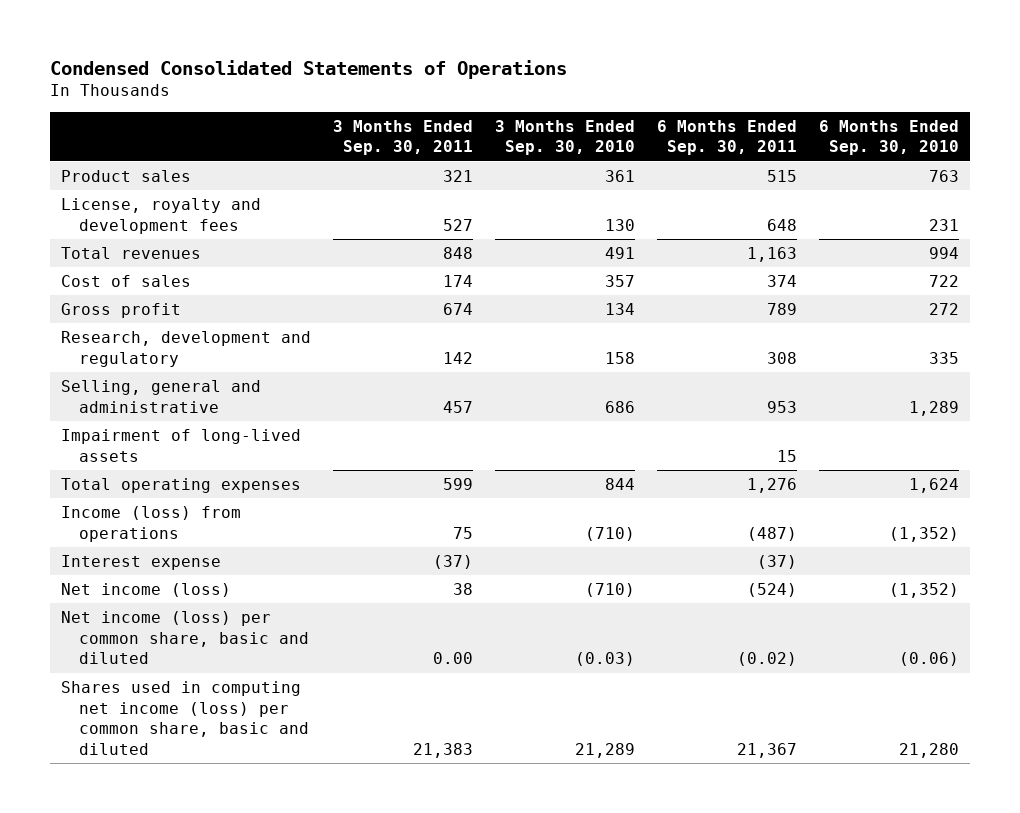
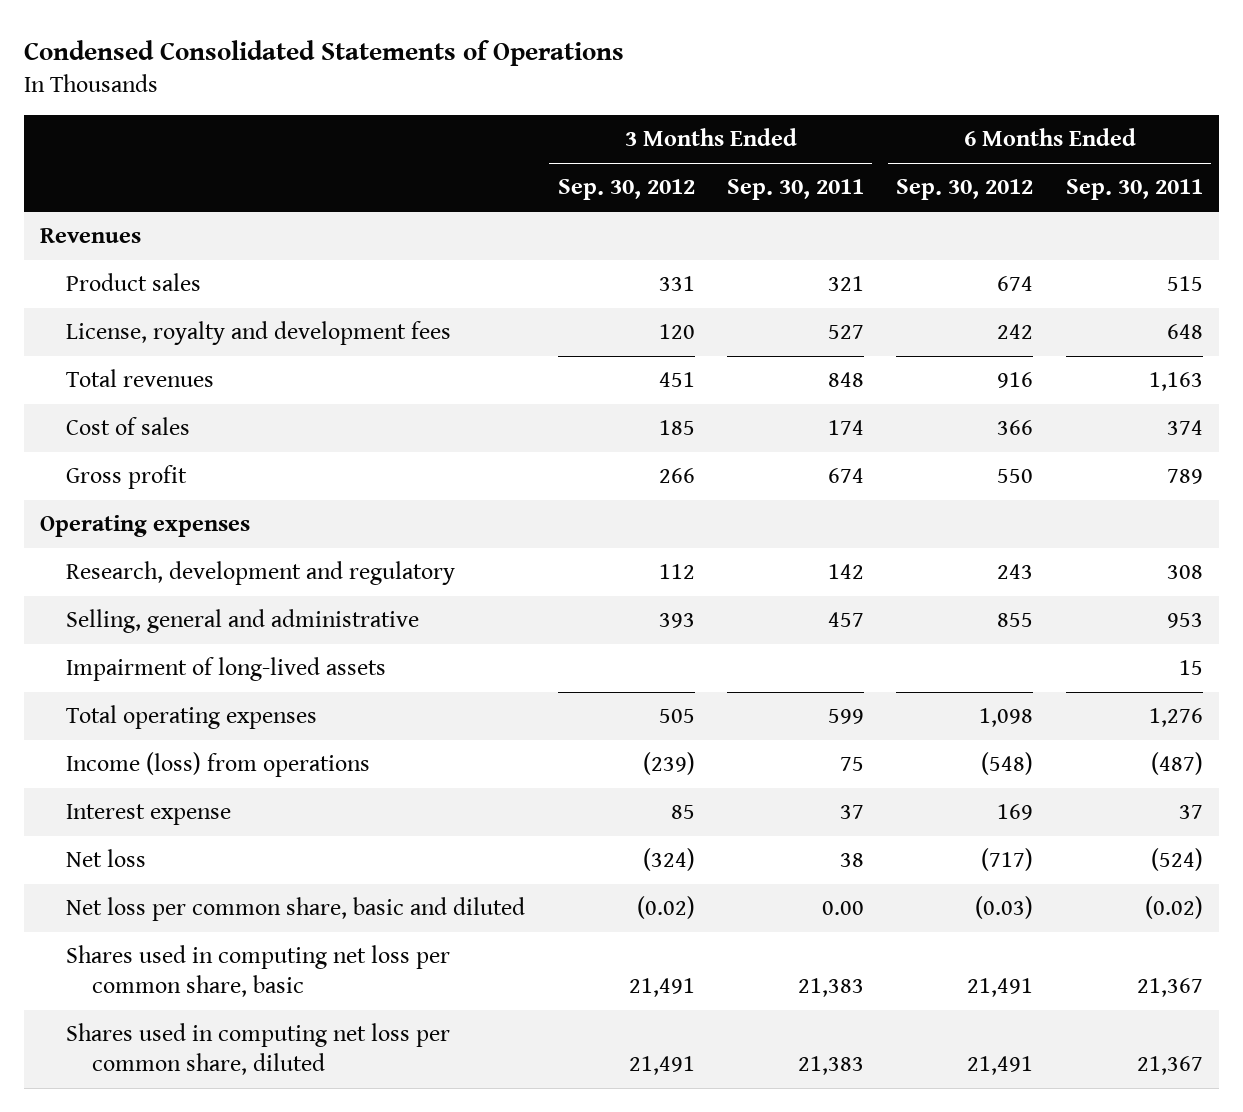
- | 3 Months Ended Sep. 30, 2011 | 3 Months Ended Sep. 30, 2010 | 6 Months Ended Sep. 30, 2011 | 6 Months Ended Sep. 30, 2010
+ | 3 Months Ended Sep. 30, 2012 | 3 Months Ended Sep. 30, 2011 | 6 Months Ended Sep. 30, 2012 | 6 Months Ended Sep. 30, 2011
+ Revenues
+ Operating expenses
- Interest expense | (37) | | (37) |
- Net income (loss) | 38 | (710) | (524) | (1,352)
- Net income (loss) per common share, basic and diluted | 0.00 | (0.03) | (0.02) | (0.06)
- Shares used in computing net income (loss) per common share, basic and diluted | 21,383 | 21,289 | 21,367 | 21,280
+ Interest expense | 85 | 37 | 169 | 37
+ Net loss | (324) | 38 | (717) | (524)
+ Net loss per common share, basic and diluted | (0.02) | 0.00 | (0.03) | (0.02)
+ Shares used in computing net loss per common share, basic | 21,491 | 21,383 | 21,491 | 21,367
+ Shares used in computing net loss per common share, diluted | 21,491 | 21,383 | 21,491 | 21,367

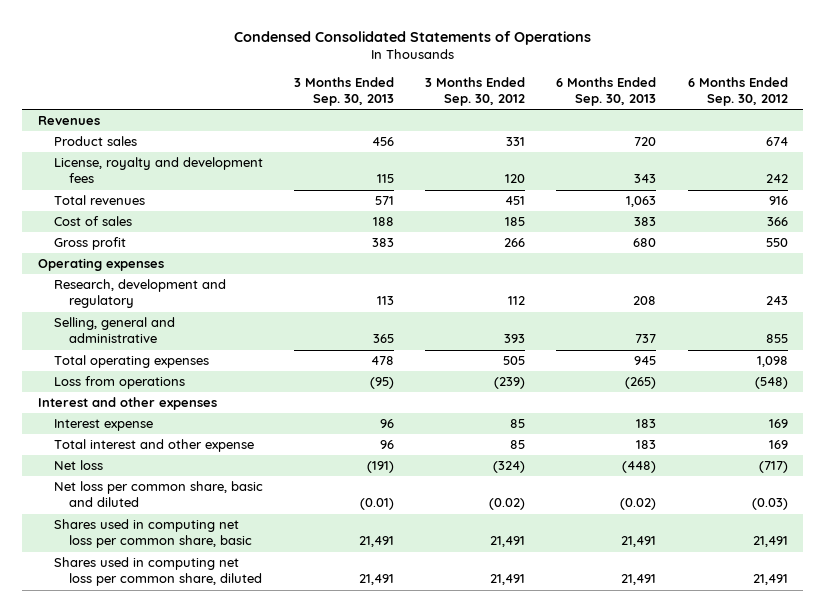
- | 3 Months Ended Sep. 30, 2012 | 3 Months Ended Sep. 30, 2011 | 6 Months Ended Sep. 30, 2012 | 6 Months Ended Sep. 30, 2011
+ | 3 Months Ended Sep. 30, 2013 | 3 Months Ended Sep. 30, 2012 | 6 Months Ended Sep. 30, 2013 | 6 Months Ended Sep. 30, 2012
- Impairment of long-lived assets | | | | 15
- Income (loss) from operations | (239) | 75 | (548) | (487)
+ Loss from operations | (95) | (239) | (265) | (548)
+ Interest and other expenses
+ Total interest and other expense | 96 | 85 | 183 | 169

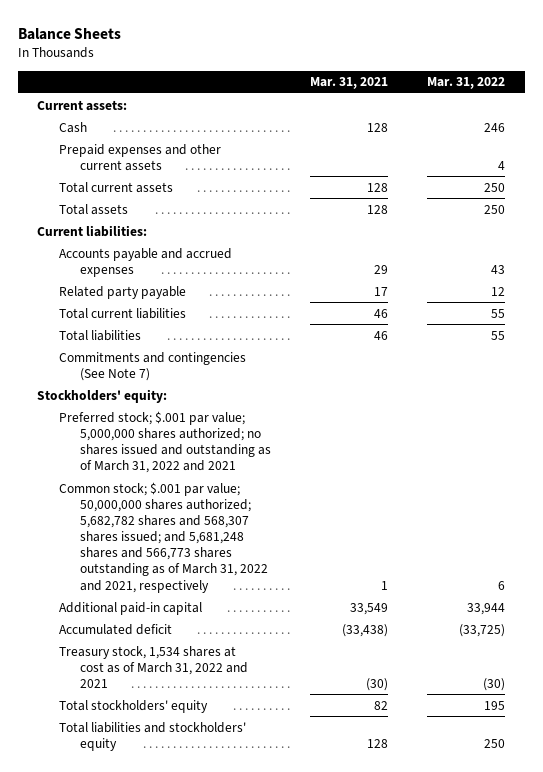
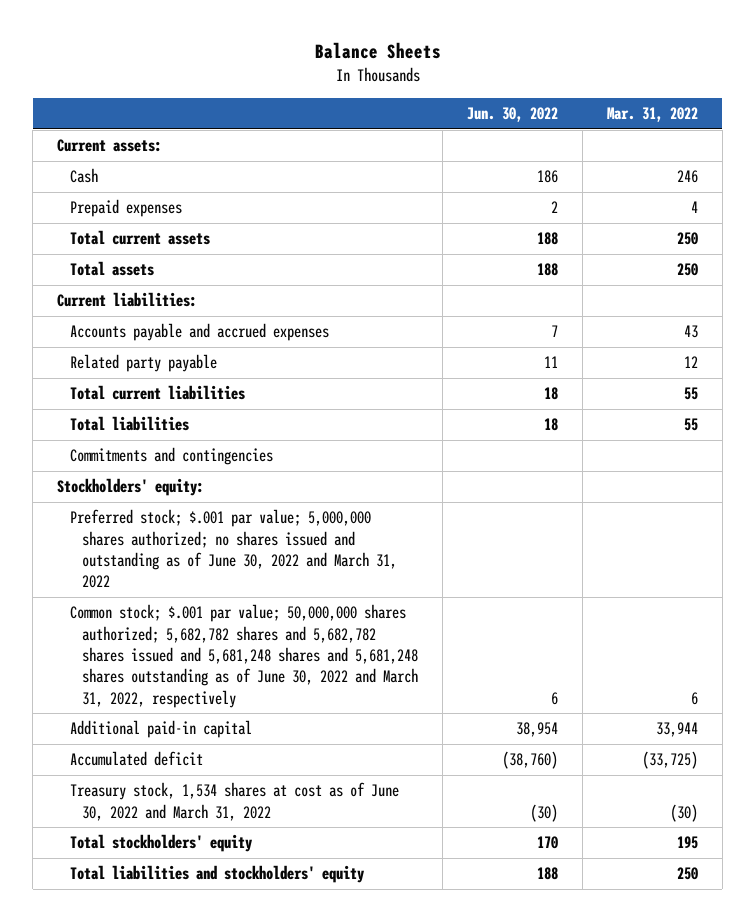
- | Mar. 31, 2021 | Mar. 31, 2022
+ | Jun. 30, 2022 | Mar. 31, 2022
- Prepaid expenses and other current assets | | 4
+ Prepaid expenses | 2 | 4
- Commitments and contingencies (See Note 7)
+ Commitments and contingencies
- Preferred stock; $.001 par value; 5,000,000 shares authorized; no shares issued and outstanding as of March 31, 2022 and 2021
- Common stock; $.001 par value; 50,000,000 shares authorized; 5,682,782 shares and 568,307 shares issued; and 5,681,248 shares and 566,773 shares outstanding as of March 31, 2022 and 2021, respectively | 1 | 6
+ Preferred stock; $.001 par value; 5,000,000 shares authorized; no shares issued and outstanding as of June 30, 2022 and March 31, 2022
+ Common stock; $.001 par value; 50,000,000 shares authorized; 5,682,782 shares and 5,682,782 shares issued and 5,681,248 shares and 5,681,248 shares outstanding as of June 30, 2022 and March 31, 2022, respectively | 6 | 6
- Treasury stock, 1,534 shares at cost as of March 31, 2022 and 2021 | (30) | (30)
+ Treasury stock, 1,534 shares at cost as of June 30, 2022 and March 31, 2022 | (30) | (30)

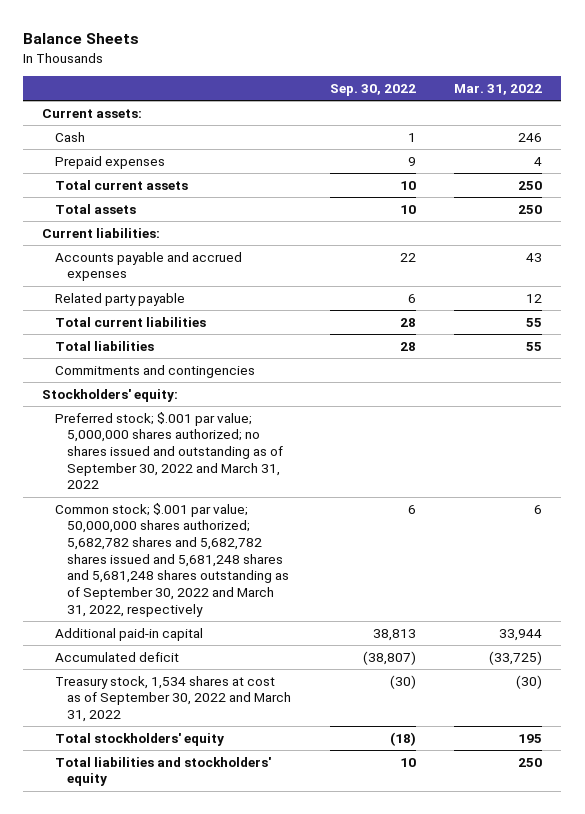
- | Jun. 30, 2022 | Mar. 31, 2022
+ | Sep. 30, 2022 | Mar. 31, 2022
- Preferred stock; $.001 par value; 5,000,000 shares authorized; no shares issued and outstanding as of June 30, 2022 and March 31, 2022
- Common stock; $.001 par value; 50,000,000 shares authorized; 5,682,782 shares and 5,682,782 shares issued and 5,681,248 shares and 5,681,248 shares outstanding as of June 30, 2022 and March 31, 2022, respectively | 6 | 6
+ Preferred stock; $.001 par value; 5,000,000 shares authorized; no shares issued and outstanding as of September 30, 2022 and March 31, 2022
+ Common stock; $.001 par value; 50,000,000 shares authorized; 5,682,782 shares and 5,682,782 shares issued and 5,681,248 shares and 5,681,248 shares outstanding as of September 30, 2022 and March 31, 2022, respectively | 6 | 6
- Treasury stock, 1,534 shares at cost as of June 30, 2022 and March 31, 2022 | (30) | (30)
+ Treasury stock, 1,534 shares at cost as of September 30, 2022 and March 31, 2022 | (30) | (30)

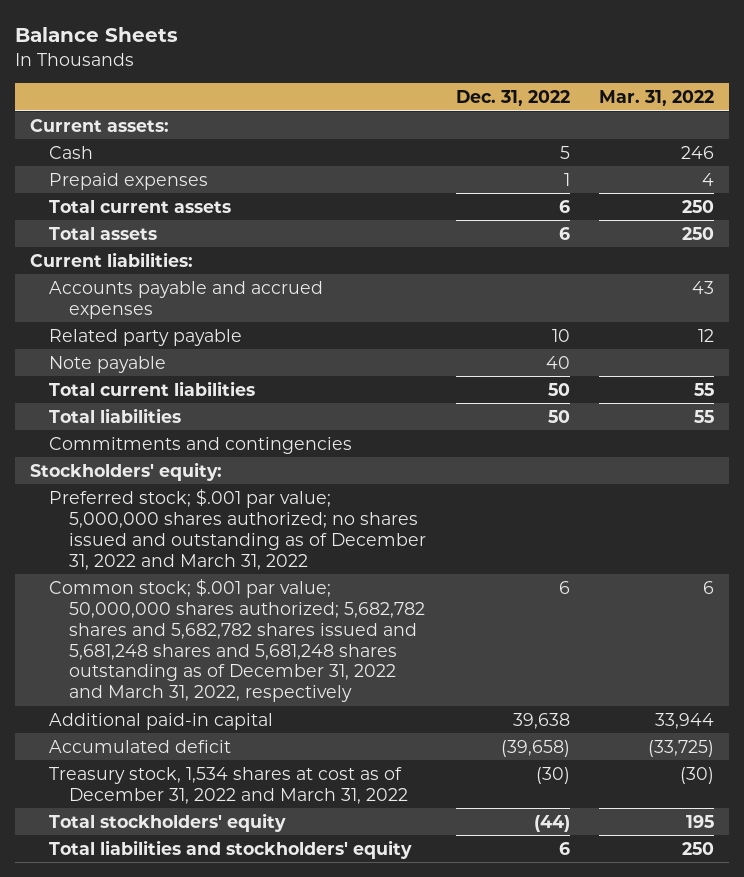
- | Sep. 30, 2022 | Mar. 31, 2022
+ | Dec. 31, 2022 | Mar. 31, 2022
+ Note payable | 40 |
- Preferred stock; $.001 par value; 5,000,000 shares authorized; no shares issued and outstanding as of September 30, 2022 and March 31, 2022
- Common stock; $.001 par value; 50,000,000 shares authorized; 5,682,782 shares and 5,682,782 shares issued and 5,681,248 shares and 5,681,248 shares outstanding as of September 30, 2022 and March 31, 2022, respectively | 6 | 6
+ Preferred stock; $.001 par value; 5,000,000 shares authorized; no shares issued and outstanding as of December 31, 2022 and March 31, 2022
+ Common stock; $.001 par value; 50,000,000 shares authorized; 5,682,782 shares and 5,682,782 shares issued and 5,681,248 shares and 5,681,248 shares outstanding as of December 31, 2022 and March 31, 2022, respectively | 6 | 6
- Treasury stock, 1,534 shares at cost as of September 30, 2022 and March 31, 2022 | (30) | (30)
+ Treasury stock, 1,534 shares at cost as of December 31, 2022 and March 31, 2022 | (30) | (30)

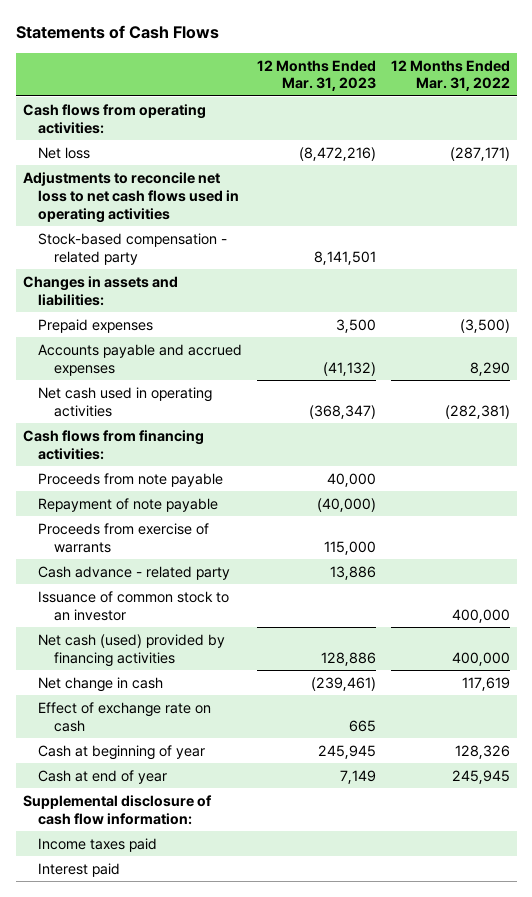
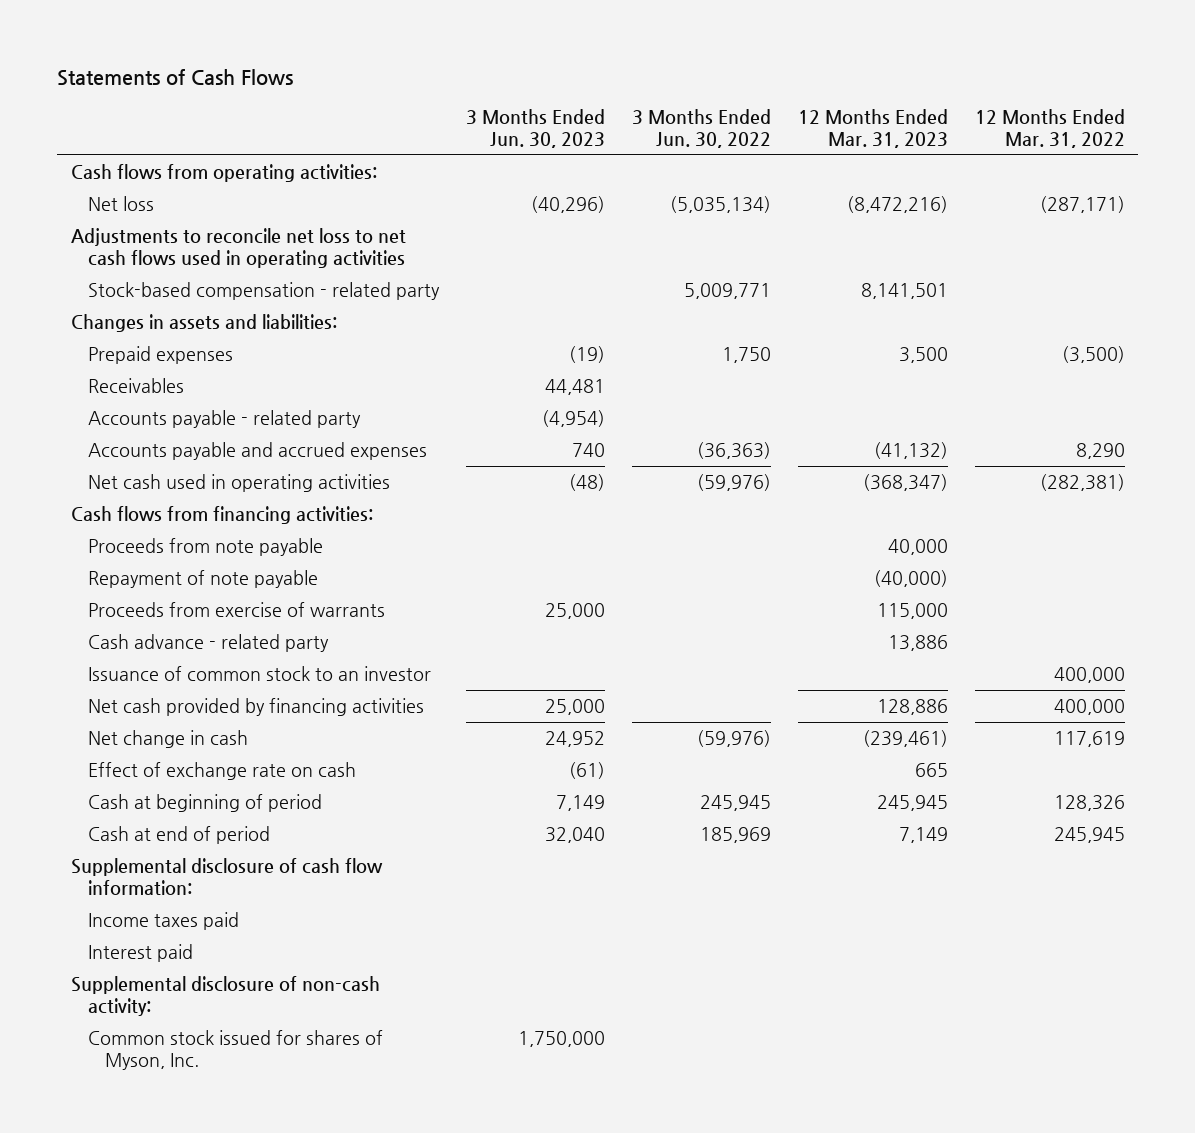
- | 12 Months Ended Mar. 31, 2023 | 12 Months Ended Mar. 31, 2022
+ | 3 Months Ended Jun. 30, 2023 | 3 Months Ended Jun. 30, 2022 | 12 Months Ended Mar. 31, 2023 | 12 Months Ended Mar. 31, 2022
+ Receivables | 44,481 | | |
+ Accounts payable - related party | (4,954) | | |
- Net cash (used) provided by financing activities | 128,886 | 400,000
+ Net cash provided by financing activities | 25,000 | | 128,886 | 400,000
- Cash at beginning of year | 245,945 | 128,326
- Cash at end of year | 7,149 | 245,945
+ Cash at beginning of period | 7,149 | 245,945 | 245,945 | 128,326
+ Cash at end of period | 32,040 | 185,969 | 7,149 | 245,945
+ Supplemental disclosure of non-cash activity:
+ Common stock issued for shares of Myson, Inc. | 1,750,000 | | |

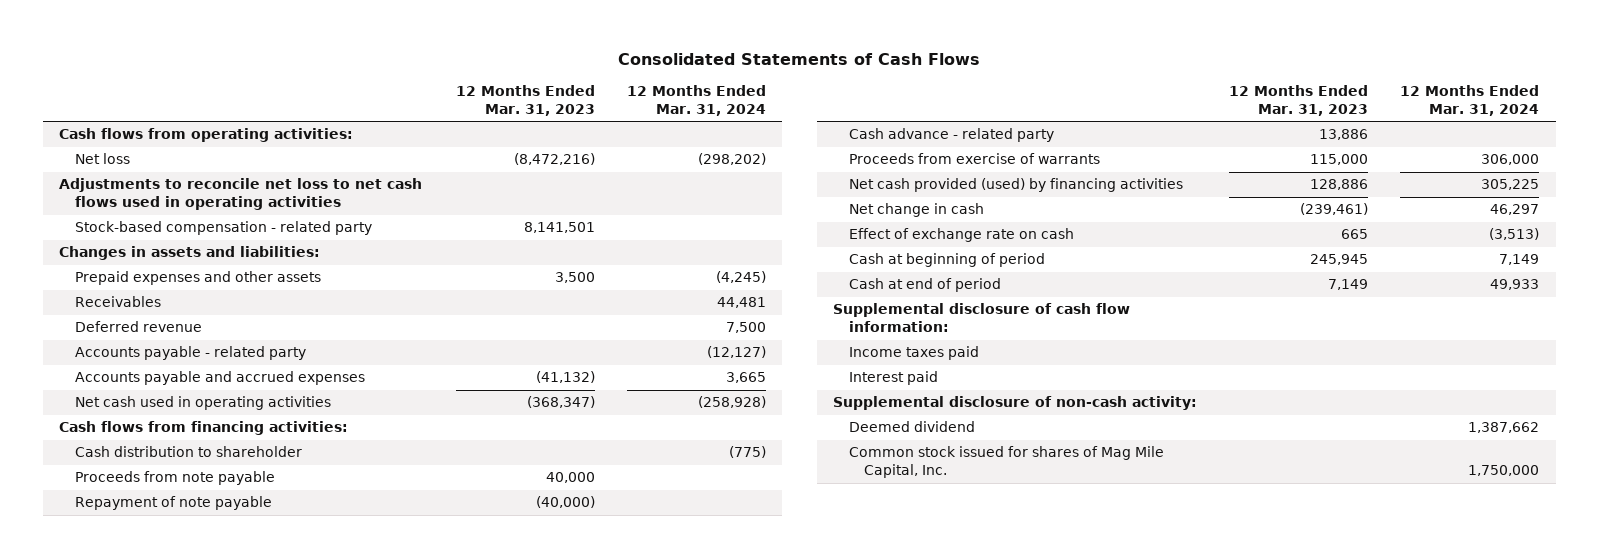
- Statements of Cash Flows
+ Consolidated Statements of Cash Flows
- | 3 Months Ended Jun. 30, 2023 | 3 Months Ended Jun. 30, 2022 | 12 Months Ended Mar. 31, 2023 | 12 Months Ended Mar. 31, 2022
+ | 12 Months Ended Mar. 31, 2023 | 12 Months Ended Mar. 31, 2024
- Prepaid expenses | (19) | 1,750 | 3,500 | (3,500)
+ Prepaid expenses and other assets | 3,500 | (4,245)
+ Deferred revenue | | 7,500
+ Cash distribution to shareholder | | (775)
- Issuance of common stock to an investor | | | | 400,000
- Net cash provided by financing activities | 25,000 | | 128,886 | 400,000
moved down: Proceeds from exercise of warrants | 115,000 | 306,000
+ Net cash provided (used) by financing activities | 128,886 | 305,225
- Common stock issued for shares of Myson, Inc. | 1,750,000 | | |
+ Deemed dividend | | 1,387,662
+ Common stock issued for shares of Mag Mile Capital, Inc. | | 1,750,000

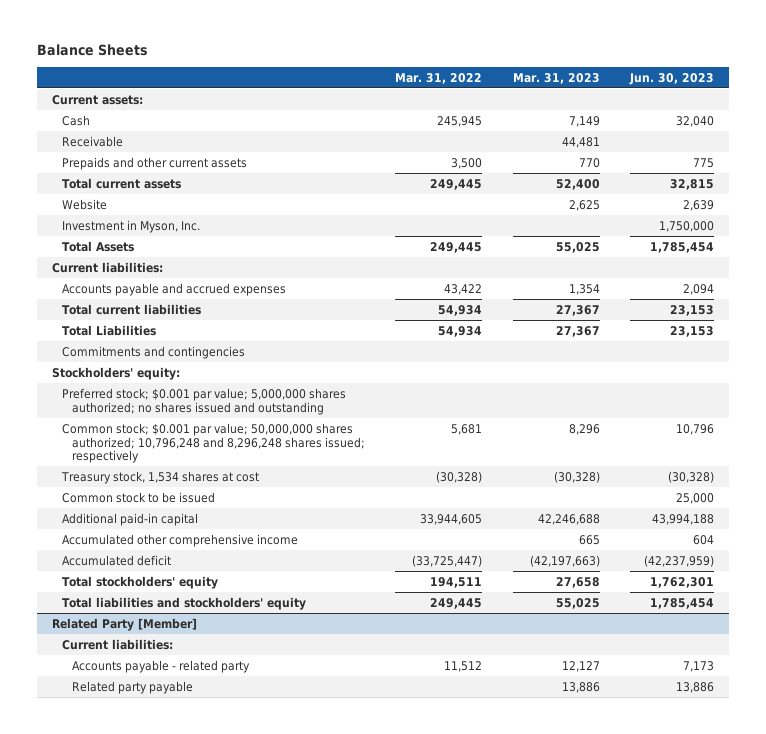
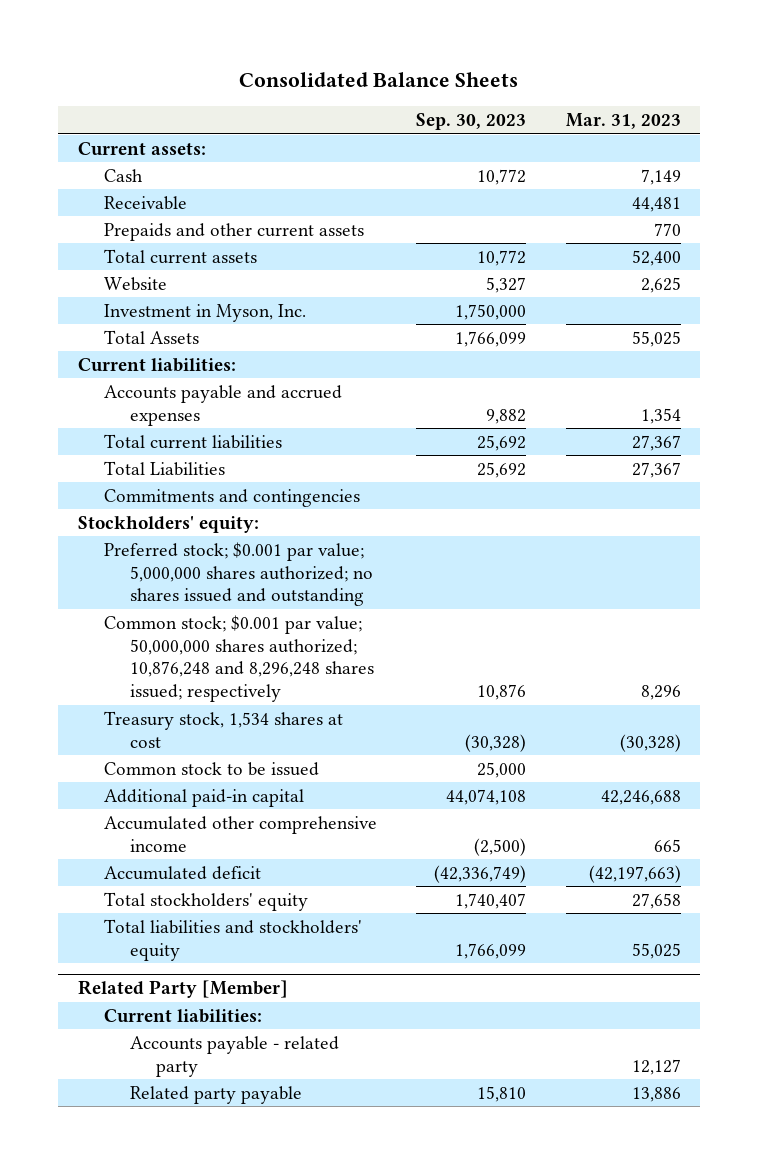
- Balance Sheets
+ Consolidated Balance Sheets
- | Mar. 31, 2022 | Mar. 31, 2023 | Jun. 30, 2023
+ | Sep. 30, 2023 | Mar. 31, 2023
- Common stock; $0.001 par value; 50,000,000 shares authorized; 10,796,248 and 8,296,248 shares issued; respectively | 5,681 | 8,296 | 10,796
+ Common stock; $0.001 par value; 50,000,000 shares authorized; 10,876,248 and 8,296,248 shares issued; respectively | 10,876 | 8,296

